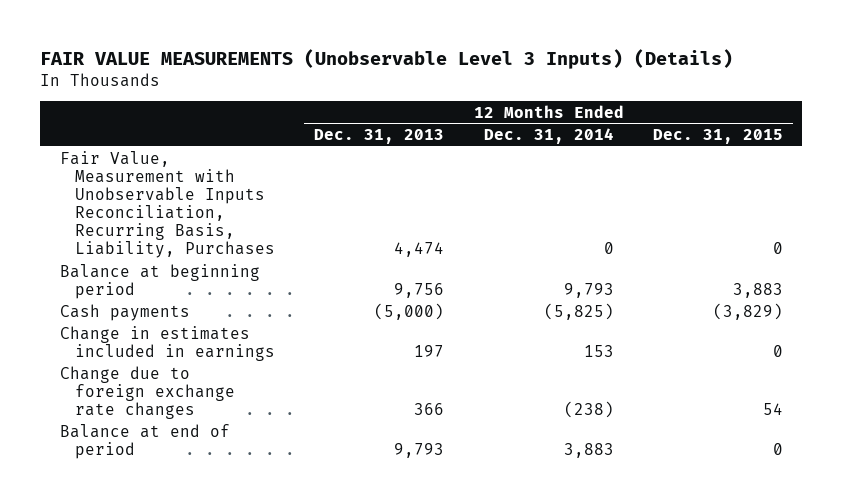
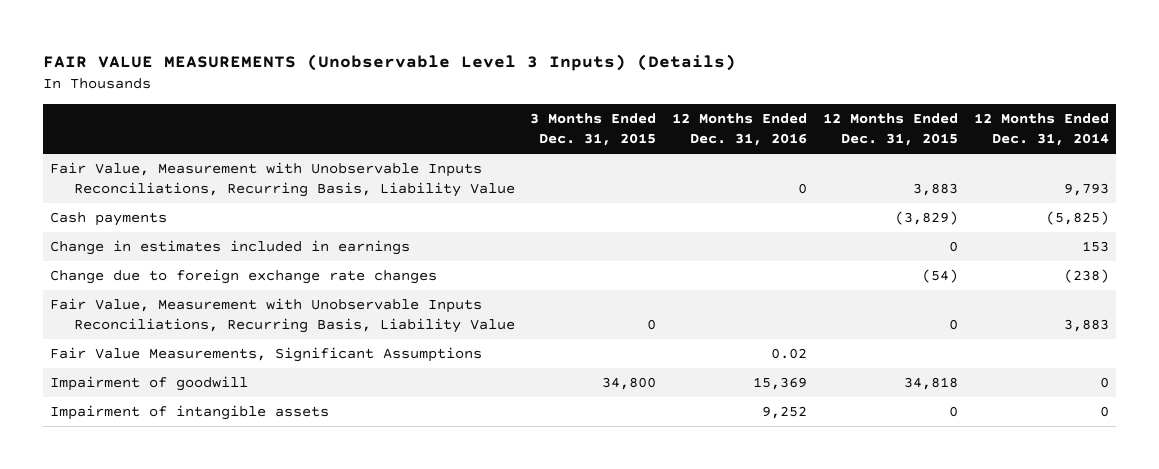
- | 12 Months Ended Dec. 31, 2013 | 12 Months Ended Dec. 31, 2014 | 12 Months Ended Dec. 31, 2015
+ | 3 Months Ended Dec. 31, 2015 | 12 Months Ended Dec. 31, 2016 | 12 Months Ended Dec. 31, 2015 | 12 Months Ended Dec. 31, 2014
- Fair Value, Measurement with Unobservable Inputs Reconciliation, Recurring Basis, Liability, Purchases | 4,474 | 0 | 0
- Balance at beginning period | 9,756 | 9,793 | 3,883
+ Fair Value, Measurement with Unobservable Inputs Reconciliations, Recurring Basis, Liability Value | | 0 | 3,883 | 9,793
- Change due to foreign exchange rate changes | 366 | (238) | 54
- Balance at end of period | 9,793 | 3,883 | 0
+ Change due to foreign exchange rate changes | | | (54) | (238)
+ Fair Value, Measurement with Unobservable Inputs Reconciliations, Recurring Basis, Liability Value | 0 | | 0 | 3,883
+ Fair Value Measurements, Significant Assumptions | | 0.02 | |
+ Impairment of goodwill | 34,800 | 15,369 | 34,818 | 0
+ Impairment of intangible assets | | 9,252 | 0 | 0

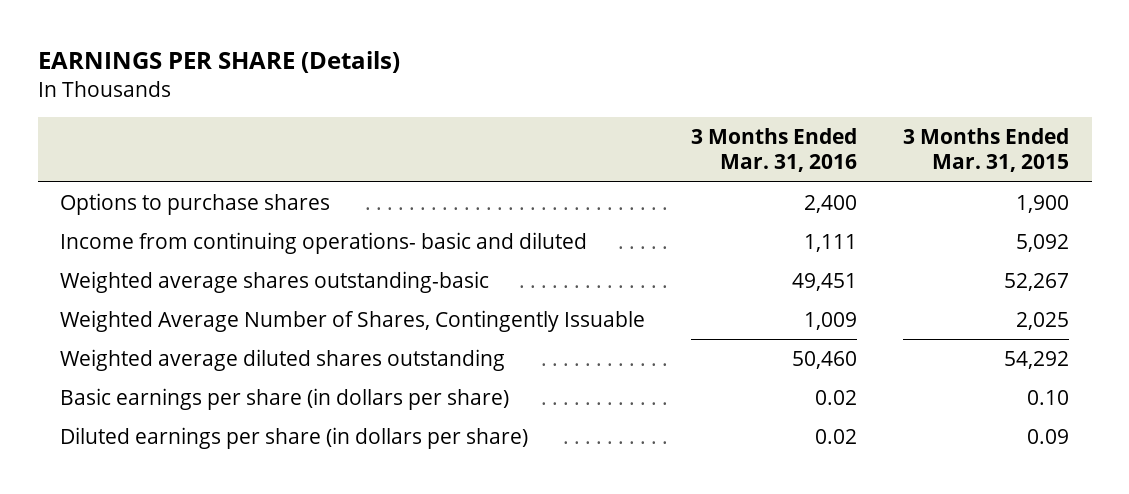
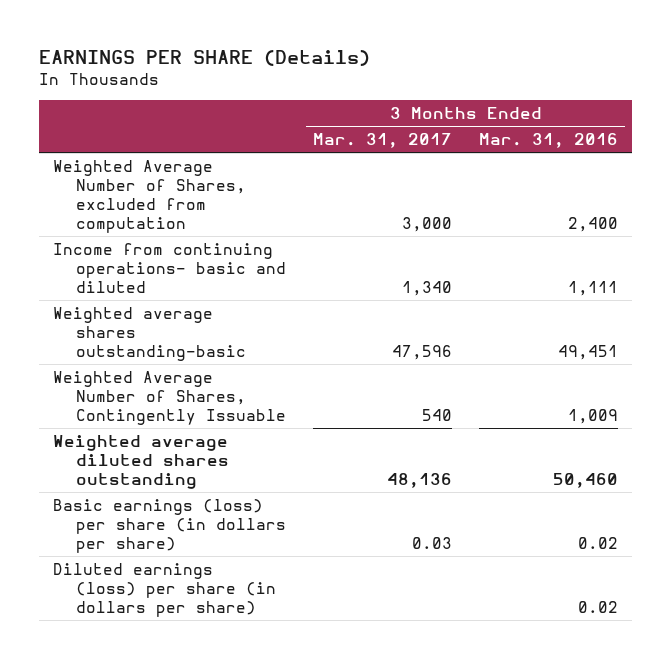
- | 3 Months Ended Mar. 31, 2016 | 3 Months Ended Mar. 31, 2015
+ | 3 Months Ended Mar. 31, 2017 | 3 Months Ended Mar. 31, 2016
- Options to purchase shares | 2,400 | 1,900
+ Weighted Average Number of Shares, excluded from computation | 3,000 | 2,400
- Basic earnings per share (in dollars per share) | 0.02 | 0.10
- Diluted earnings per share (in dollars per share) | 0.02 | 0.09
+ Basic earnings (loss) per share (in dollars per share) | 0.03 | 0.02
+ Diluted earnings (loss) per share (in dollars per share) | | 0.02

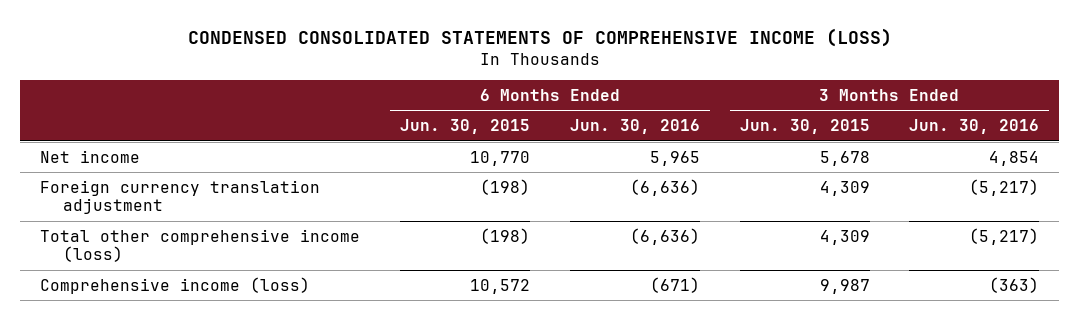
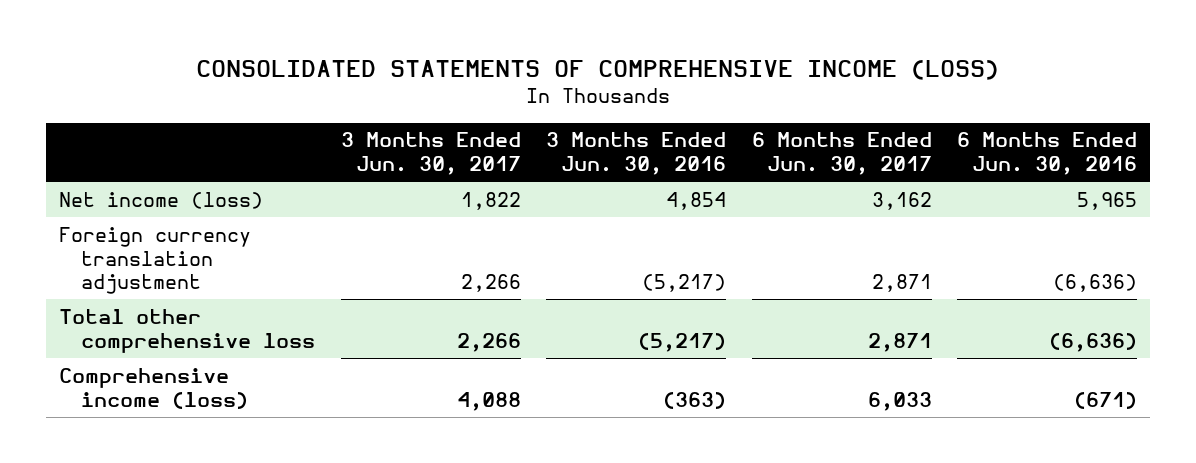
- CONDENSED CONSOLIDATED STATEMENTS OF COMPREHENSIVE INCOME (LOSS)
+ CONSOLIDATED STATEMENTS OF COMPREHENSIVE INCOME (LOSS)
- | 6 Months Ended Jun. 30, 2015 | 6 Months Ended Jun. 30, 2016 | 3 Months Ended Jun. 30, 2015 | 3 Months Ended Jun. 30, 2016
+ | 3 Months Ended Jun. 30, 2017 | 3 Months Ended Jun. 30, 2016 | 6 Months Ended Jun. 30, 2017 | 6 Months Ended Jun. 30, 2016
- Net income | 10,770 | 5,965 | 5,678 | 4,854
+ Net income (loss) | 1,822 | 4,854 | 3,162 | 5,965
- Total other comprehensive income (loss) | (198) | (6,636) | 4,309 | (5,217)
+ Total other comprehensive loss | 2,266 | (5,217) | 2,871 | (6,636)

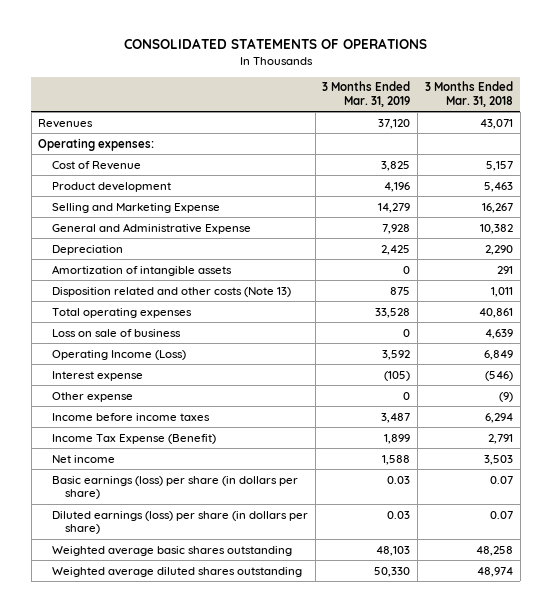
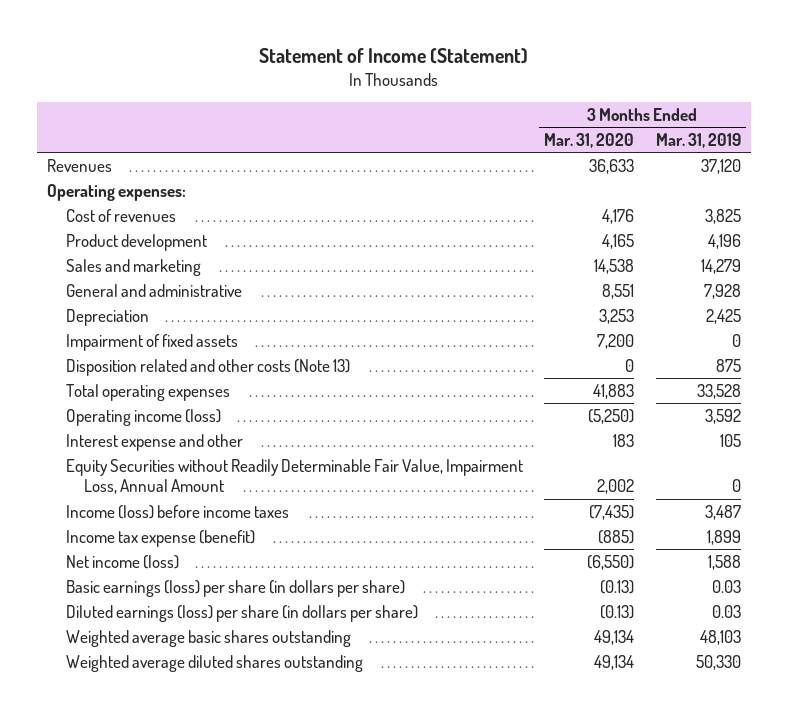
- CONSOLIDATED STATEMENTS OF OPERATIONS
+ Statement of Income (Statement)
- | 3 Months Ended Mar. 31, 2019 | 3 Months Ended Mar. 31, 2018
+ | 3 Months Ended Mar. 31, 2020 | 3 Months Ended Mar. 31, 2019
- Cost of Revenue | 3,825 | 5,157
+ Cost of revenues | 4,176 | 3,825
- Selling and Marketing Expense | 14,279 | 16,267
- General and Administrative Expense | 7,928 | 10,382
+ Sales and marketing | 14,538 | 14,279
+ General and administrative | 8,551 | 7,928
- Amortization of intangible assets | 0 | 291
+ Impairment of fixed assets | 7,200 | 0
- Loss on sale of business | 0 | 4,639
- Operating Income (Loss) | 3,592 | 6,849
- Interest expense | (105) | (546)
- Other expense | 0 | (9)
- Income before income taxes | 3,487 | 6,294
- Income Tax Expense (Benefit) | 1,899 | 2,791
- Net income | 1,588 | 3,503
+ Operating income (loss) | (5,250) | 3,592
+ Interest expense and other | 183 | 105
+ Equity Securities without Readily Determinable Fair Value, Impairment Loss, Annual Amount | 2,002 | 0
+ Income (loss) before income taxes | (7,435) | 3,487
+ Income tax expense (benefit) | (885) | 1,899
+ Net income (loss) | (6,550) | 1,588

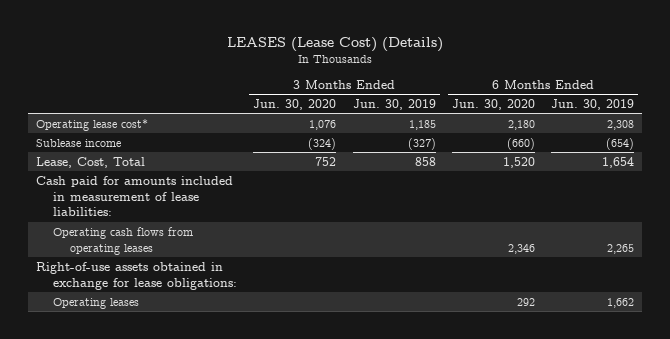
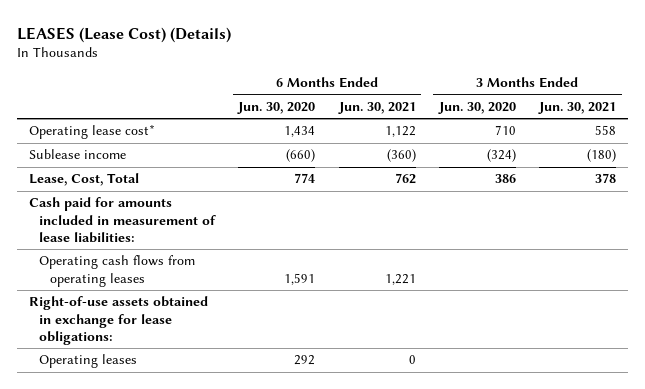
- | 3 Months Ended Jun. 30, 2020 | 3 Months Ended Jun. 30, 2019 | 6 Months Ended Jun. 30, 2020 | 6 Months Ended Jun. 30, 2019
+ | 6 Months Ended Jun. 30, 2020 | 6 Months Ended Jun. 30, 2021 | 3 Months Ended Jun. 30, 2020 | 3 Months Ended Jun. 30, 2021
- Operating lease cost* | 1,076 | 1,185 | 2,180 | 2,308
+ Operating lease cost* | 1,434 | 1,122 | 710 | 558
- Lease, Cost, Total | 752 | 858 | 1,520 | 1,654
+ Lease, Cost, Total | 774 | 762 | 386 | 378
- Operating cash flows from operating leases | | | 2,346 | 2,265
+ Operating cash flows from operating leases | 1,591 | 1,221 | |

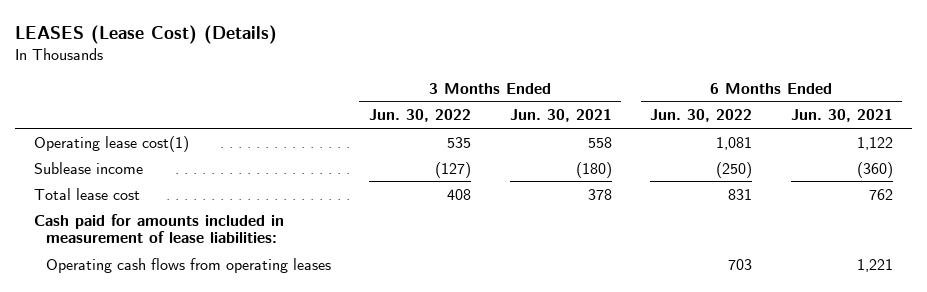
- | 6 Months Ended Jun. 30, 2020 | 6 Months Ended Jun. 30, 2021 | 3 Months Ended Jun. 30, 2020 | 3 Months Ended Jun. 30, 2021
+ | 3 Months Ended Jun. 30, 2022 | 3 Months Ended Jun. 30, 2021 | 6 Months Ended Jun. 30, 2022 | 6 Months Ended Jun. 30, 2021
- Operating lease cost* | 1,434 | 1,122 | 710 | 558
+ Operating lease cost(1) | 535 | 558 | 1,081 | 1,122
- Lease, Cost, Total | 774 | 762 | 386 | 378
+ Total lease cost | 408 | 378 | 831 | 762
- Right-of-use assets obtained in exchange for lease obligations:
- Operating leases | 292 | 0 | |

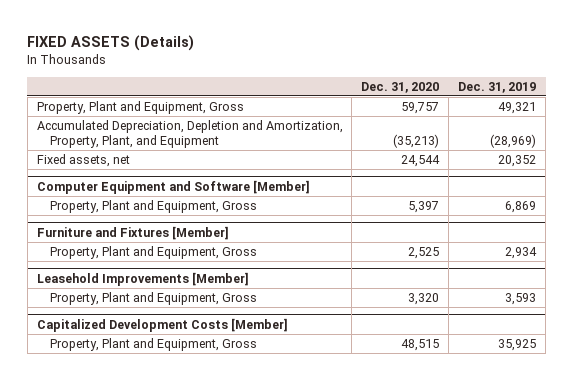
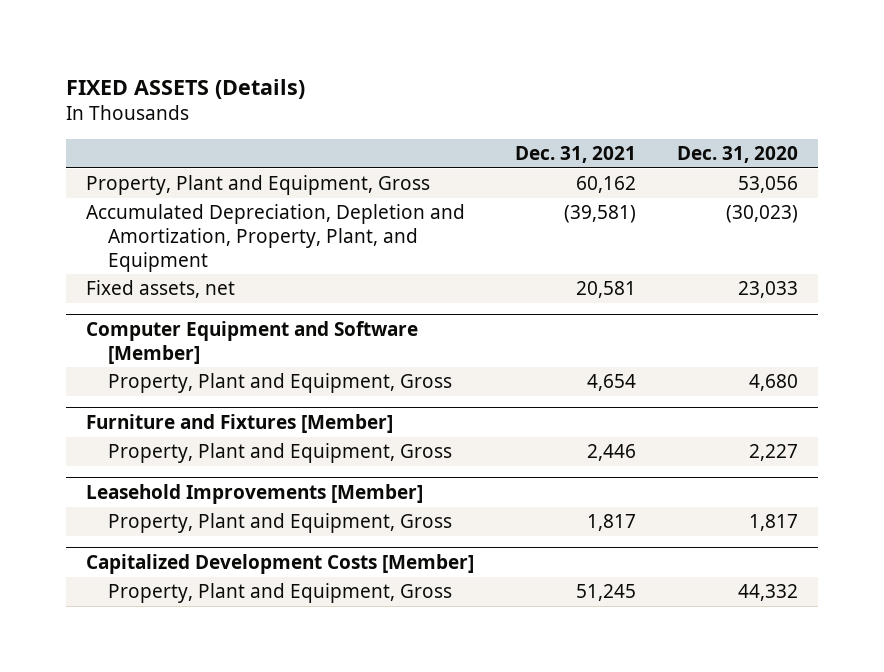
- | Dec. 31, 2020 | Dec. 31, 2019
+ | Dec. 31, 2021 | Dec. 31, 2020
- Property, Plant and Equipment, Gross | 59,757 | 49,321
- Accumulated Depreciation, Depletion and Amortization, Property, Plant, and Equipment | (35,213) | (28,969)
- Fixed assets, net | 24,544 | 20,352
+ Property, Plant and Equipment, Gross | 60,162 | 53,056
+ Accumulated Depreciation, Depletion and Amortization, Property, Plant, and Equipment | (39,581) | (30,023)
+ Fixed assets, net | 20,581 | 23,033
@ Computer Equipment and Software [Member]
- Property, Plant and Equipment, Gross | 5,397 | 6,869
+ Property, Plant and Equipment, Gross | 4,654 | 4,680
@ Furniture and Fixtures [Member]
- Property, Plant and Equipment, Gross | 2,525 | 2,934
+ Property, Plant and Equipment, Gross | 2,446 | 2,227
@ Leasehold Improvements [Member]
- Property, Plant and Equipment, Gross | 3,320 | 3,593
+ Property, Plant and Equipment, Gross | 1,817 | 1,817
@ Capitalized Development Costs [Member]
- Property, Plant and Equipment, Gross | 48,515 | 35,925
+ Property, Plant and Equipment, Gross | 51,245 | 44,332

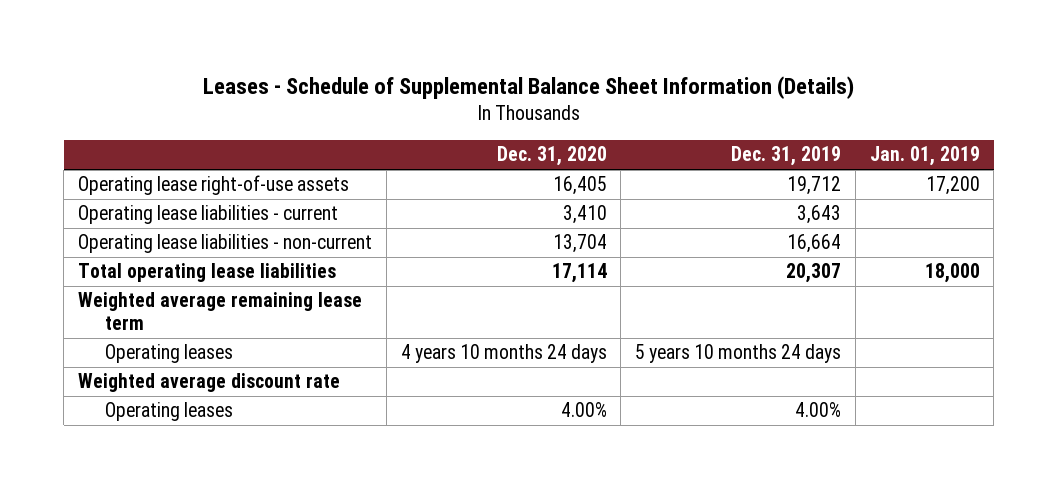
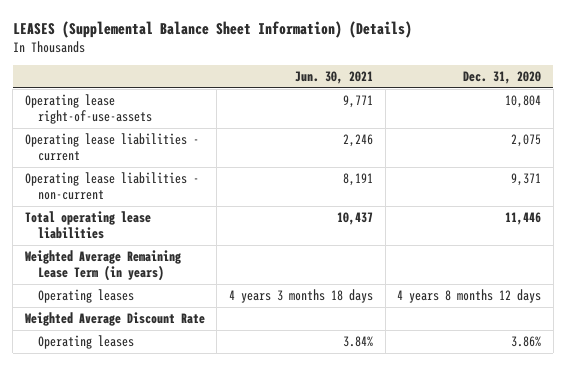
- Leases - Schedule of Supplemental Balance Sheet Information (Details)
+ LEASES (Supplemental Balance Sheet Information) (Details)
- | Dec. 31, 2020 | Dec. 31, 2019 | Jan. 01, 2019
+ | Jun. 30, 2021 | Dec. 31, 2020
- Operating lease right-of-use assets | 16,405 | 19,712 | 17,200
- Operating lease liabilities - current | 3,410 | 3,643 |
- Operating lease liabilities - non-current | 13,704 | 16,664 |
- Total operating lease liabilities | 17,114 | 20,307 | 18,000
- Weighted average remaining lease term
- Operating leases | 4 years 10 months 24 days | 5 years 10 months 24 days |
- Weighted average discount rate
- Operating leases | 4.00% | 4.00% |
+ Operating lease right-of-use-assets | 9,771 | 10,804
+ Operating lease liabilities - current | 2,246 | 2,075
+ Operating lease liabilities - non-current | 8,191 | 9,371
+ Total operating lease liabilities | 10,437 | 11,446
+ Weighted Average Remaining Lease Term (in years)
+ Operating leases | 4 years 3 months 18 days | 4 years 8 months 12 days
+ Weighted Average Discount Rate
+ Operating leases | 3.84% | 3.86%

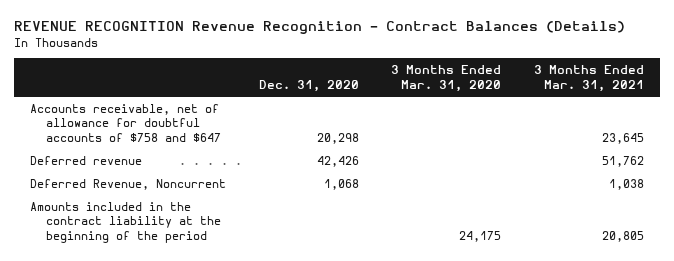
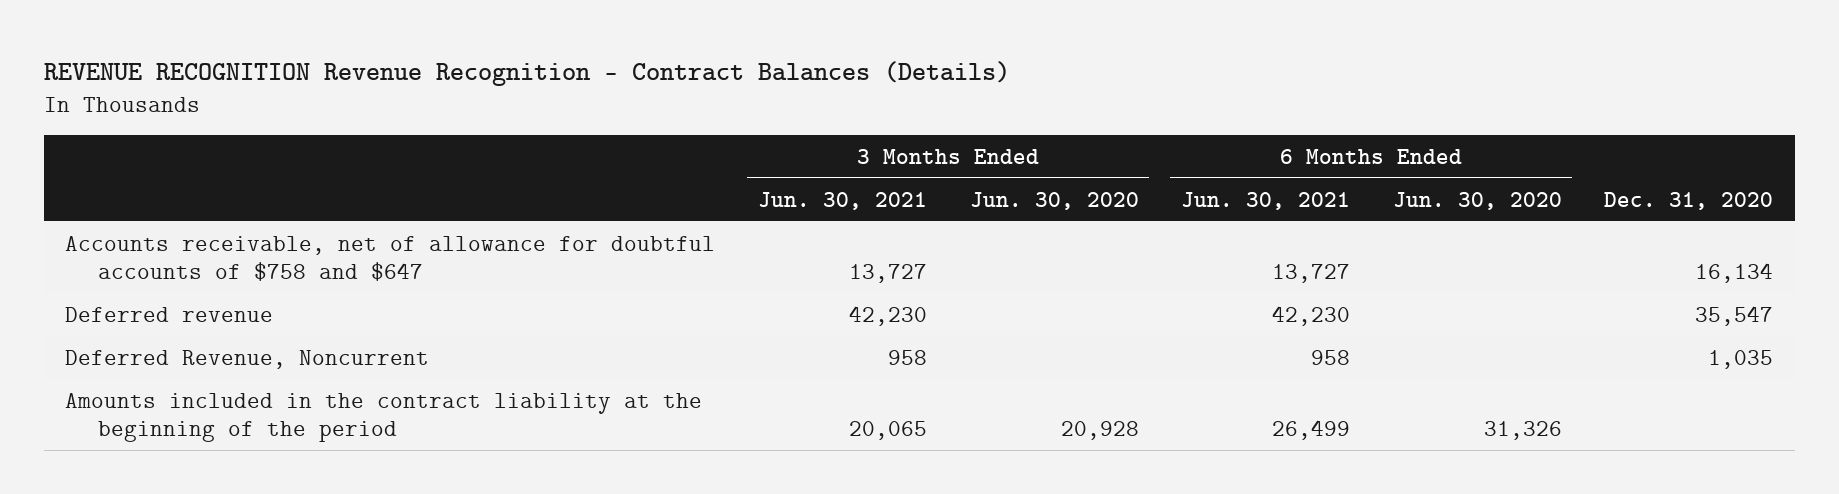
- | Dec. 31, 2020 | 3 Months Ended Mar. 31, 2020 | 3 Months Ended Mar. 31, 2021
+ | 3 Months Ended Jun. 30, 2021 | 3 Months Ended Jun. 30, 2020 | 6 Months Ended Jun. 30, 2021 | 6 Months Ended Jun. 30, 2020 | Dec. 31, 2020
- Accounts receivable, net of allowance for doubtful accounts of $758 and $647 | 20,298 | | 23,645
- Deferred revenue | 42,426 | | 51,762
- Deferred Revenue, Noncurrent | 1,068 | | 1,038
+ Accounts receivable, net of allowance for doubtful accounts of $758 and $647 | 13,727 | | 13,727 | | 16,134
+ Deferred revenue | 42,230 | | 42,230 | | 35,547
+ Deferred Revenue, Noncurrent | 958 | | 958 | | 1,035

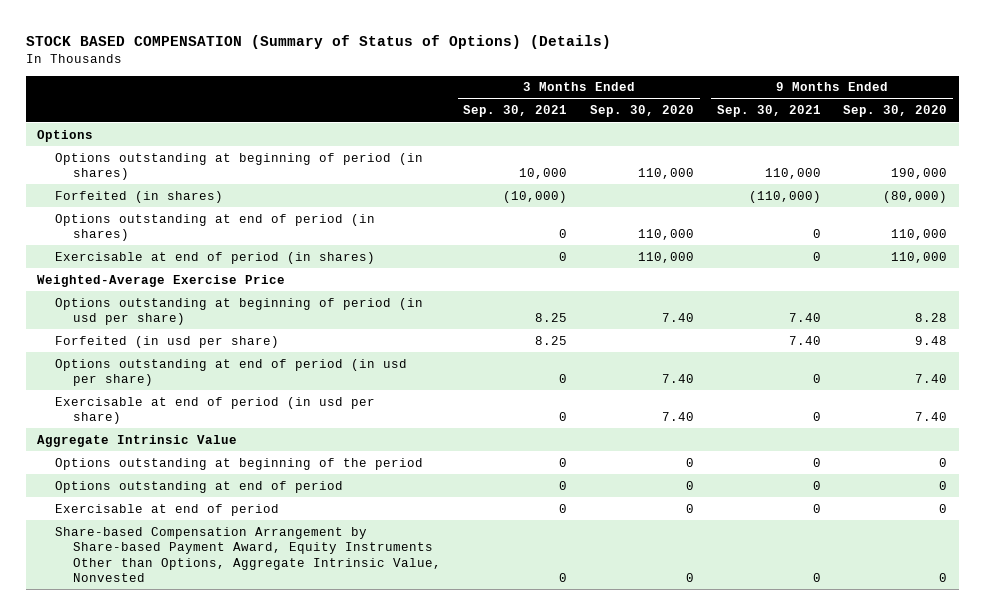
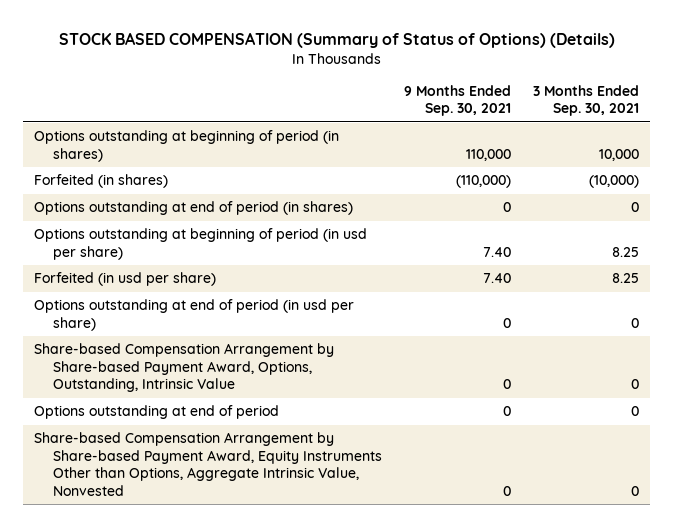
- | 3 Months Ended Sep. 30, 2021 | 3 Months Ended Sep. 30, 2020 | 9 Months Ended Sep. 30, 2021 | 9 Months Ended Sep. 30, 2020
+ | 9 Months Ended Sep. 30, 2021 | 3 Months Ended Sep. 30, 2021
- Options
- Exercisable at end of period (in shares) | 0 | 110,000 | 0 | 110,000
- Weighted-Average Exercise Price
- Exercisable at end of period (in usd per share) | 0 | 7.40 | 0 | 7.40
- Aggregate Intrinsic Value
- Options outstanding at beginning of the period | 0 | 0 | 0 | 0
+ Share-based Compensation Arrangement by Share-based Payment Award, Options, Outstanding, Intrinsic Value | 0 | 0
- Exercisable at end of period | 0 | 0 | 0 | 0

